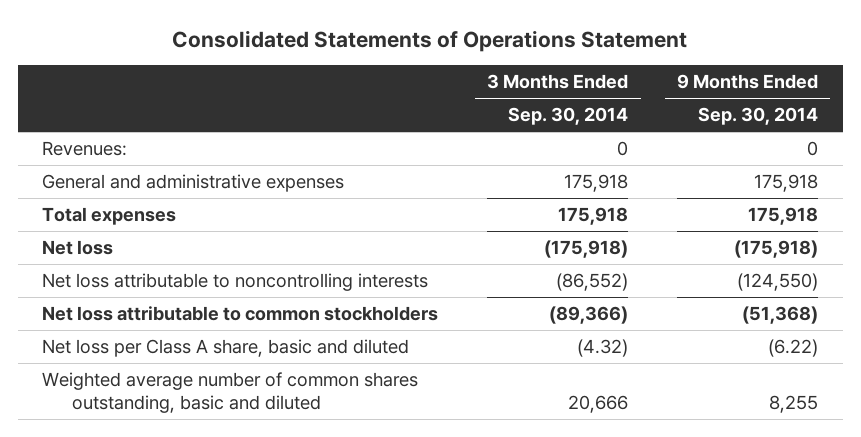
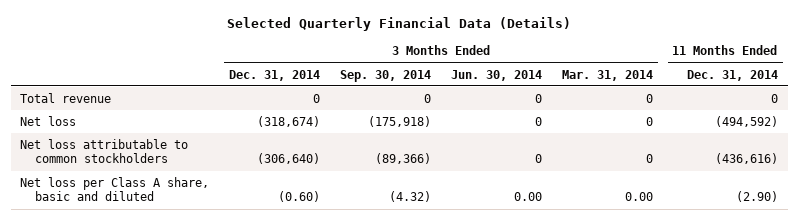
- Consolidated Statements of Operations Statement
+ Selected Quarterly Financial Data (Details)
- | 3 Months Ended Sep. 30, 2014 | 9 Months Ended Sep. 30, 2014
+ | 3 Months Ended Dec. 31, 2014 | 3 Months Ended Sep. 30, 2014 | 3 Months Ended Jun. 30, 2014 | 3 Months Ended Mar. 31, 2014 | 11 Months Ended Dec. 31, 2014
- Revenues: | 0 | 0
- General and administrative expenses | 175,918 | 175,918
- Total expenses | 175,918 | 175,918
+ Total revenue | 0 | 0 | 0 | 0 | 0
- Net loss attributable to noncontrolling interests | (86,552) | (124,550)
- Weighted average number of common shares outstanding, basic and diluted | 20,666 | 8,255

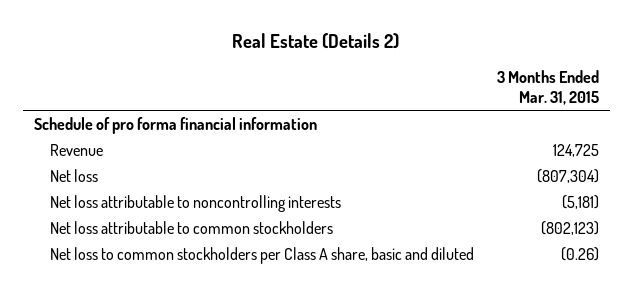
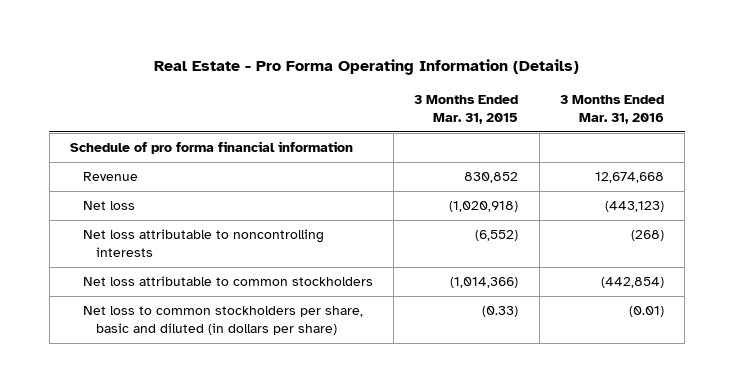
- Real Estate (Details 2)
+ Real Estate - Pro Forma Operating Information (Details)
- | 3 Months Ended Mar. 31, 2015
+ | 3 Months Ended Mar. 31, 2015 | 3 Months Ended Mar. 31, 2016
- Revenue | 124,725
- Net loss | (807,304)
- Net loss attributable to noncontrolling interests | (5,181)
- Net loss attributable to common stockholders | (802,123)
- Net loss to common stockholders per Class A share, basic and diluted | (0.26)
+ Revenue | 830,852 | 12,674,668
+ Net loss | (1,020,918) | (443,123)
+ Net loss attributable to noncontrolling interests | (6,552) | (268)
+ Net loss attributable to common stockholders | (1,014,366) | (442,854)
+ Net loss to common stockholders per share, basic and diluted (in dollars per share) | (0.33) | (0.01)

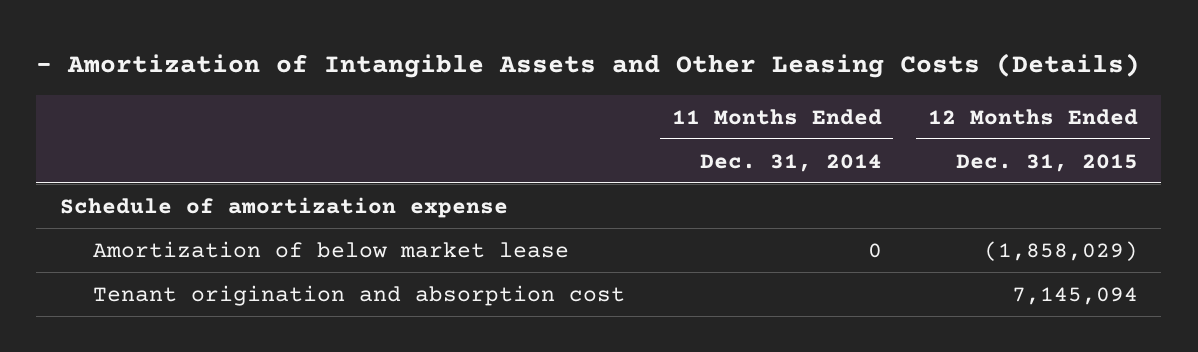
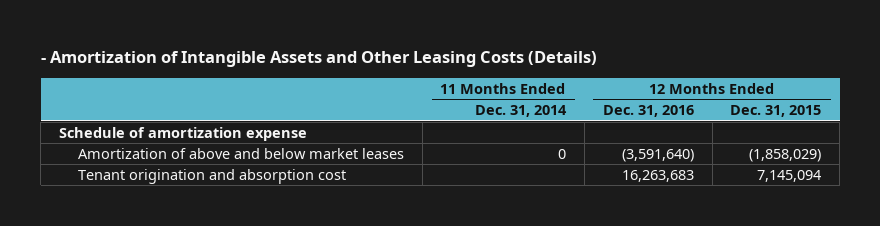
- | 11 Months Ended Dec. 31, 2014 | 12 Months Ended Dec. 31, 2015
+ | 11 Months Ended Dec. 31, 2014 | 12 Months Ended Dec. 31, 2016 | 12 Months Ended Dec. 31, 2015
- Amortization of below market lease | 0 | (1,858,029)
+ Amortization of above and below market leases | 0 | (3,591,640) | (1,858,029)

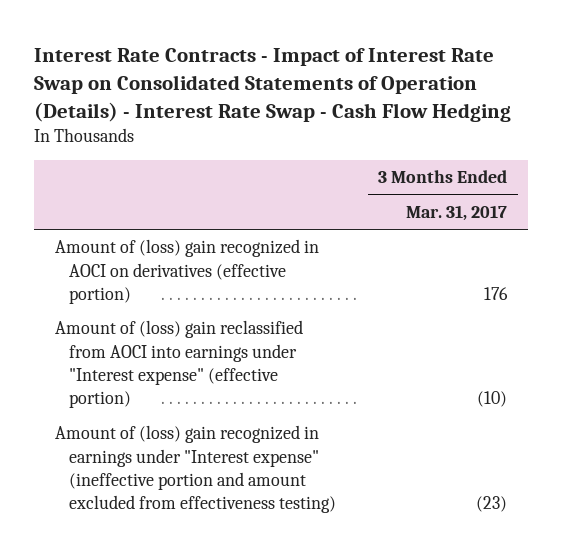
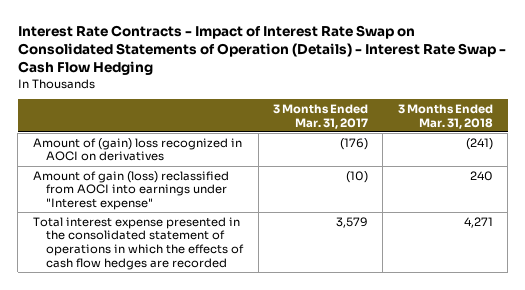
- | 3 Months Ended Mar. 31, 2017
+ | 3 Months Ended Mar. 31, 2017 | 3 Months Ended Mar. 31, 2018
- Amount of (loss) gain recognized in AOCI on derivatives (effective portion) | 176
- Amount of (loss) gain reclassified from AOCI into earnings under "Interest expense" (effective portion) | (10)
- Amount of (loss) gain recognized in earnings under "Interest expense" (ineffective portion and amount excluded from effectiveness testing) | (23)
+ Amount of (gain) loss recognized in AOCI on derivatives | (176) | (241)
+ Amount of gain (loss) reclassified from AOCI into earnings under "Interest expense" | (10) | 240
+ Total interest expense presented in the consolidated statement of operations in which the effects of cash flow hedges are recorded | 3,579 | 4,271

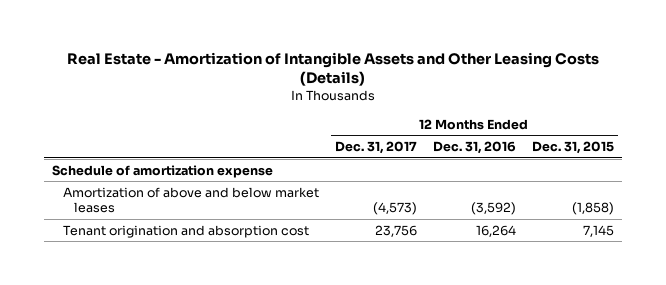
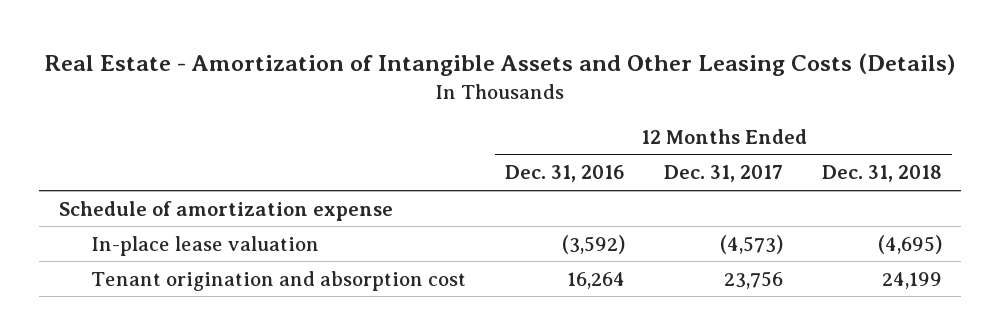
- | 12 Months Ended Dec. 31, 2017 | 12 Months Ended Dec. 31, 2016 | 12 Months Ended Dec. 31, 2015
+ | 12 Months Ended Dec. 31, 2016 | 12 Months Ended Dec. 31, 2017 | 12 Months Ended Dec. 31, 2018
- Amortization of above and below market leases | (4,573) | (3,592) | (1,858)
+ In-place lease valuation | (3,592) | (4,573) | (4,695)

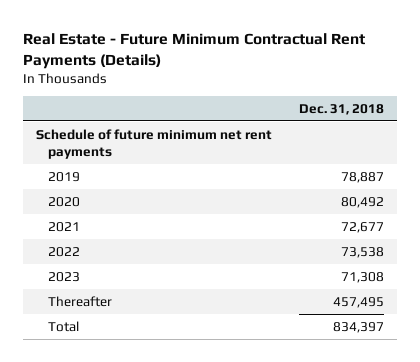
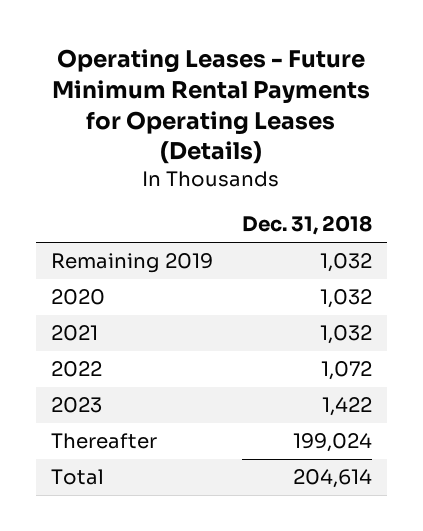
- Real Estate - Future Minimum Contractual Rent Payments (Details)
+ Operating Leases - Future Minimum Rental Payments for Operating Leases (Details)
- Schedule of future minimum net rent payments
- 2019 | 78,887
- 2020 | 80,492
- 2021 | 72,677
- 2022 | 73,538
- 2023 | 71,308
- Thereafter | 457,495
- Total | 834,397
+ Remaining 2019 | 1,032
+ 2020 | 1,032
+ 2021 | 1,032
+ 2022 | 1,072
+ 2023 | 1,422
+ Thereafter | 199,024
+ Total | 204,614

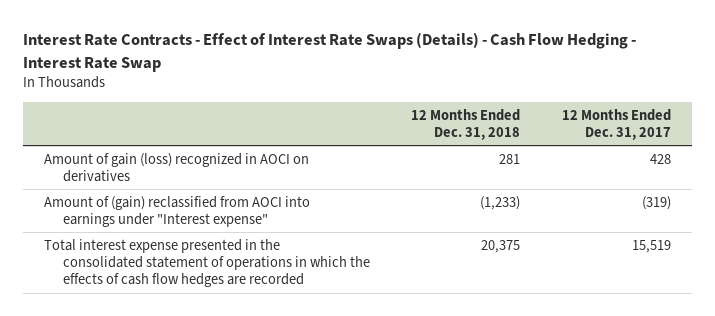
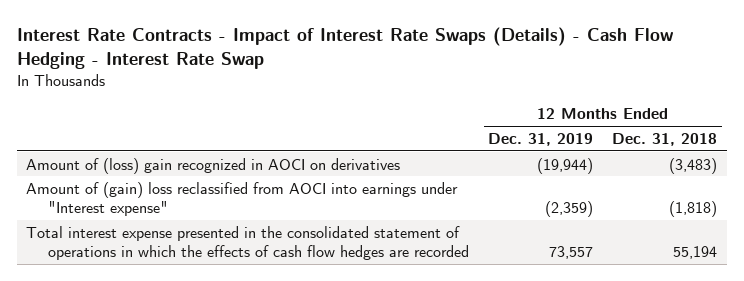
- Interest Rate Contracts - Effect of Interest Rate Swaps (Details) - Cash Flow Hedging - Interest Rate Swap
+ Interest Rate Contracts - Impact of Interest Rate Swaps (Details) - Cash Flow Hedging - Interest Rate Swap
- | 12 Months Ended Dec. 31, 2018 | 12 Months Ended Dec. 31, 2017
+ | 12 Months Ended Dec. 31, 2019 | 12 Months Ended Dec. 31, 2018
- Amount of gain (loss) recognized in AOCI on derivatives | 281 | 428
- Amount of (gain) reclassified from AOCI into earnings under "Interest expense" | (1,233) | (319)
- Total interest expense presented in the consolidated statement of operations in which the effects of cash flow hedges are recorded | 20,375 | 15,519
+ Amount of (loss) gain recognized in AOCI on derivatives | (19,944) | (3,483)
+ Amount of (gain) loss reclassified from AOCI into earnings under "Interest expense" | (2,359) | (1,818)
+ Total interest expense presented in the consolidated statement of operations in which the effects of cash flow hedges are recorded | 73,557 | 55,194

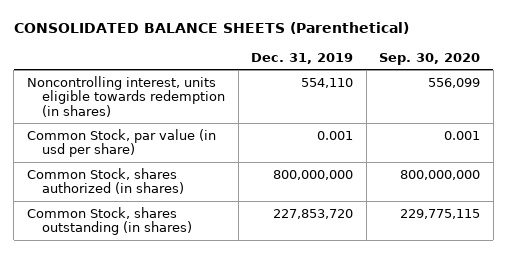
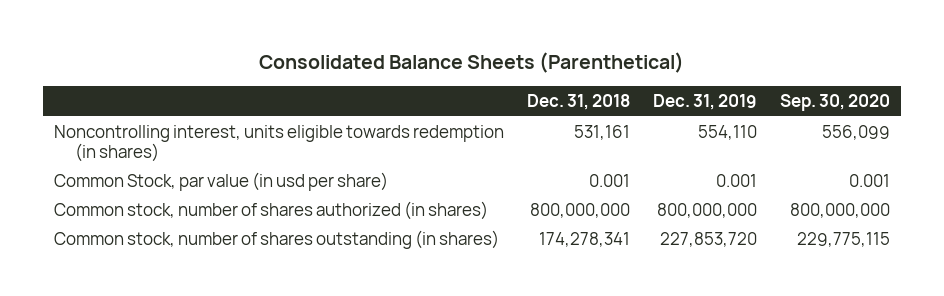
- CONSOLIDATED BALANCE SHEETS (Parenthetical)
+ Consolidated Balance Sheets (Parenthetical)
- | Dec. 31, 2019 | Sep. 30, 2020
+ | Dec. 31, 2018 | Dec. 31, 2019 | Sep. 30, 2020
- Common Stock, shares authorized (in shares) | 800,000,000 | 800,000,000
- Common Stock, shares outstanding (in shares) | 227,853,720 | 229,775,115
+ Common stock, number of shares authorized (in shares) | 800,000,000 | 800,000,000 | 800,000,000
+ Common stock, number of shares outstanding (in shares) | 174,278,341 | 227,853,720 | 229,775,115

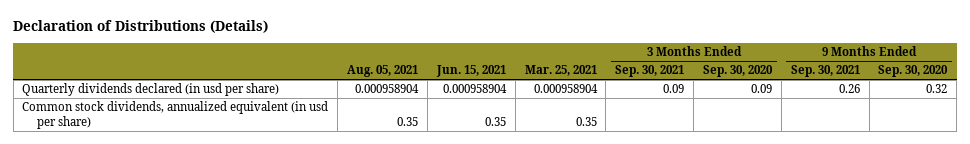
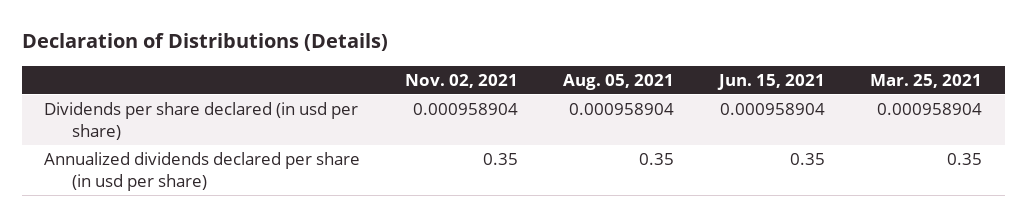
- | Aug. 05, 2021 | Jun. 15, 2021 | Mar. 25, 2021 | 3 Months Ended Sep. 30, 2021 | 3 Months Ended Sep. 30, 2020 | 9 Months Ended Sep. 30, 2021 | 9 Months Ended Sep. 30, 2020
+ | Nov. 02, 2021 | Aug. 05, 2021 | Jun. 15, 2021 | Mar. 25, 2021
- Quarterly dividends declared (in usd per share) | 0.000958904 | 0.000958904 | 0.000958904 | 0.09 | 0.09 | 0.26 | 0.32
- Common stock dividends, annualized equivalent (in usd per share) | 0.35 | 0.35 | 0.35 | | | |
+ Dividends per share declared (in usd per share) | 0.000958904 | 0.000958904 | 0.000958904 | 0.000958904
+ Annualized dividends declared per share (in usd per share) | 0.35 | 0.35 | 0.35 | 0.35

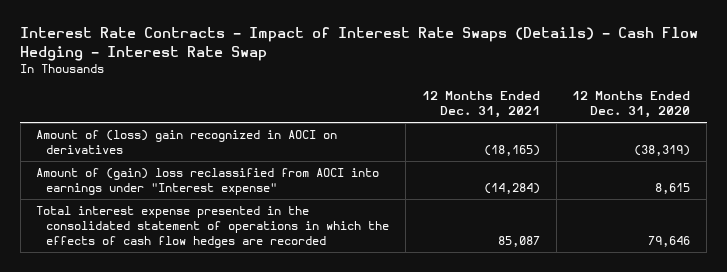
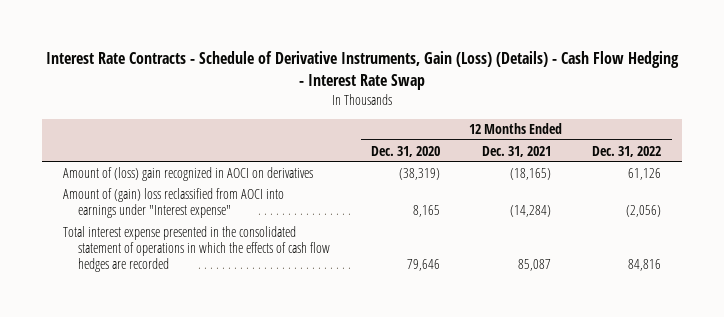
- Interest Rate Contracts - Impact of Interest Rate Swaps (Details) - Cash Flow Hedging - Interest Rate Swap
+ Interest Rate Contracts - Schedule of Derivative Instruments, Gain (Loss) (Details) - Cash Flow Hedging - Interest Rate Swap
- | 12 Months Ended Dec. 31, 2021 | 12 Months Ended Dec. 31, 2020
+ | 12 Months Ended Dec. 31, 2020 | 12 Months Ended Dec. 31, 2021 | 12 Months Ended Dec. 31, 2022
- Amount of (gain) loss reclassified from AOCI into earnings under "Interest expense" | (14,284) | 8,615
+ Amount of (gain) loss reclassified from AOCI into earnings under "Interest expense" | 8,165 | (14,284) | (2,056)

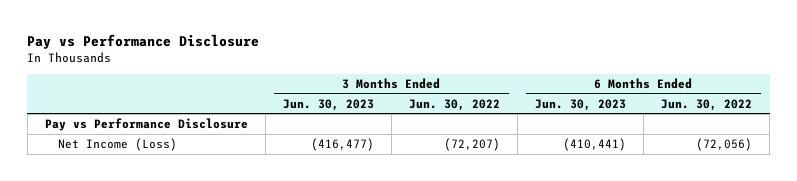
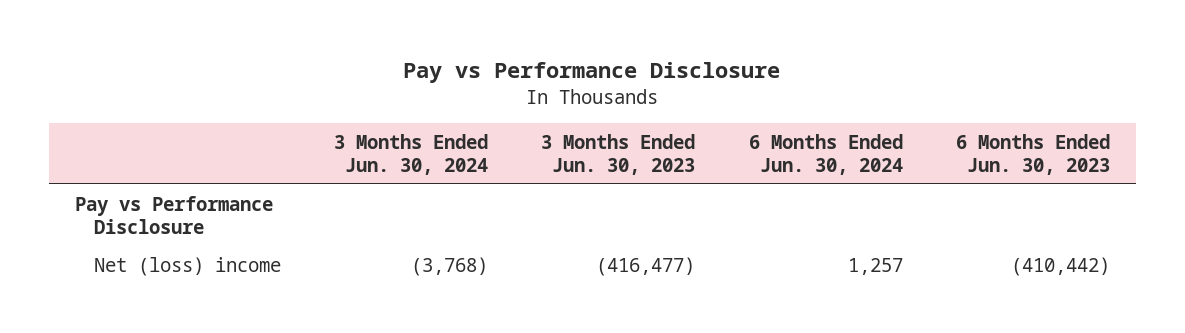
- | 3 Months Ended Jun. 30, 2023 | 3 Months Ended Jun. 30, 2022 | 6 Months Ended Jun. 30, 2023 | 6 Months Ended Jun. 30, 2022
+ | 3 Months Ended Jun. 30, 2024 | 3 Months Ended Jun. 30, 2023 | 6 Months Ended Jun. 30, 2024 | 6 Months Ended Jun. 30, 2023
- Net Income (Loss) | (416,477) | (72,207) | (410,441) | (72,056)
+ Net (loss) income | (3,768) | (416,477) | 1,257 | (410,442)

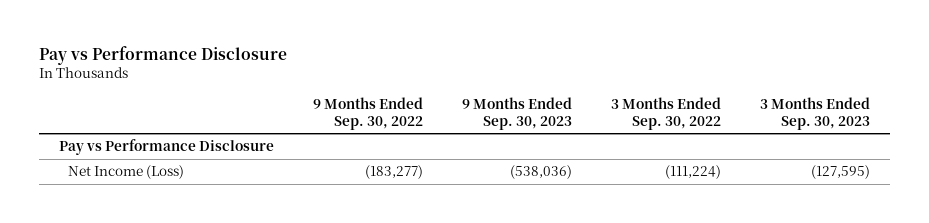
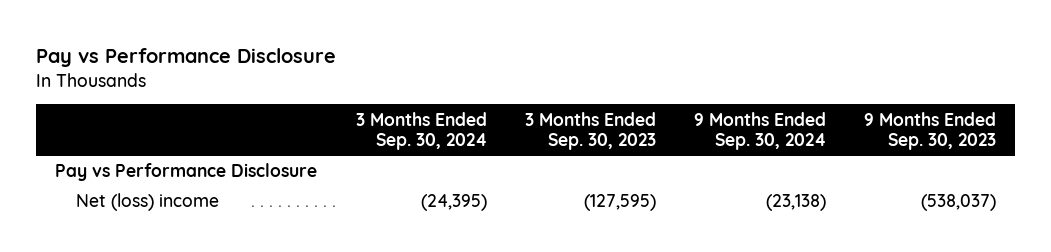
- | 9 Months Ended Sep. 30, 2022 | 9 Months Ended Sep. 30, 2023 | 3 Months Ended Sep. 30, 2022 | 3 Months Ended Sep. 30, 2023
+ | 3 Months Ended Sep. 30, 2024 | 3 Months Ended Sep. 30, 2023 | 9 Months Ended Sep. 30, 2024 | 9 Months Ended Sep. 30, 2023
- Net Income (Loss) | (183,277) | (538,036) | (111,224) | (127,595)
+ Net (loss) income | (24,395) | (127,595) | (23,138) | (538,037)

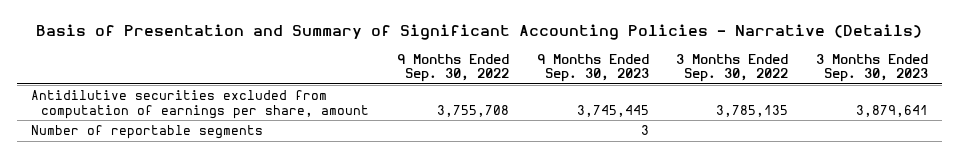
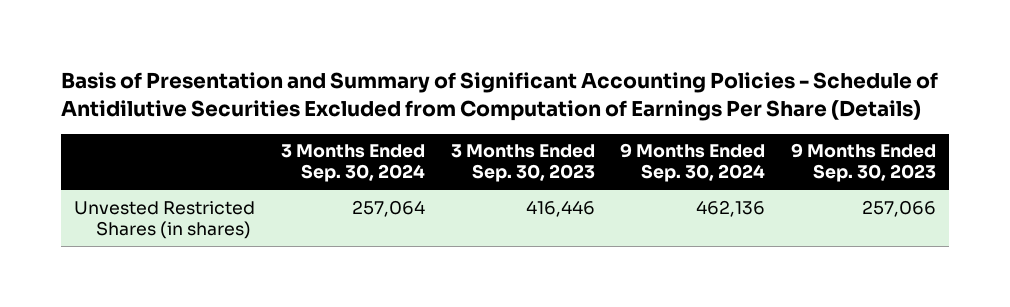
- Basis of Presentation and Summary of Significant Accounting Policies - Narrative (Details)
+ Basis of Presentation and Summary of Significant Accounting Policies - Schedule of Antidilutive Securities Excluded from Computation of Earnings Per Share (Details)
- | 9 Months Ended Sep. 30, 2022 | 9 Months Ended Sep. 30, 2023 | 3 Months Ended Sep. 30, 2022 | 3 Months Ended Sep. 30, 2023
+ | 3 Months Ended Sep. 30, 2024 | 3 Months Ended Sep. 30, 2023 | 9 Months Ended Sep. 30, 2024 | 9 Months Ended Sep. 30, 2023
- Antidilutive securities excluded from computation of earnings per share, amount | 3,755,708 | 3,745,445 | 3,785,135 | 3,879,641
- Number of reportable segments | | 3 | |
+ Unvested Restricted Shares (in shares) | 257,064 | 416,446 | 462,136 | 257,066

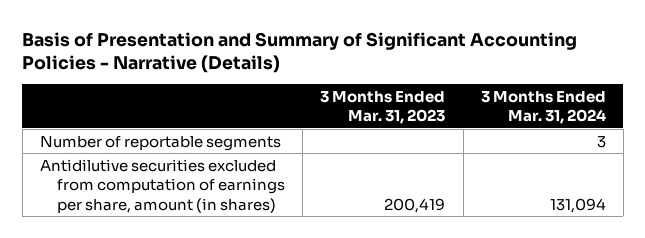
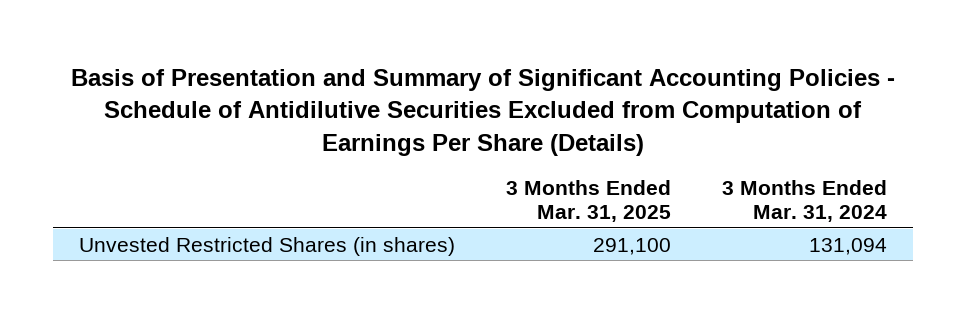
- Basis of Presentation and Summary of Significant Accounting Policies - Narrative (Details)
+ Basis of Presentation and Summary of Significant Accounting Policies - Schedule of Antidilutive Securities Excluded from Computation of Earnings Per Share (Details)
- | 3 Months Ended Mar. 31, 2023 | 3 Months Ended Mar. 31, 2024
+ | 3 Months Ended Mar. 31, 2025 | 3 Months Ended Mar. 31, 2024
- Number of reportable segments | | 3
- Antidilutive securities excluded from computation of earnings per share, amount (in shares) | 200,419 | 131,094
+ Unvested Restricted Shares (in shares) | 291,100 | 131,094

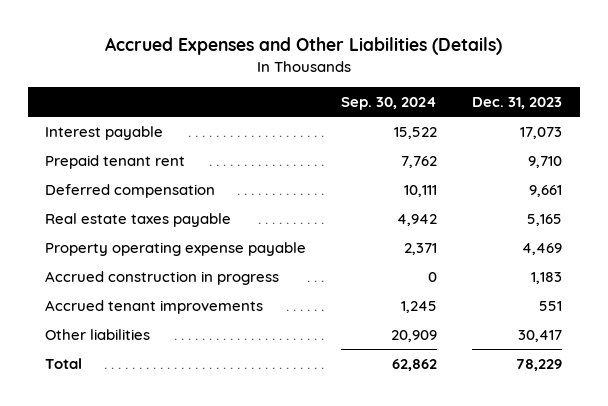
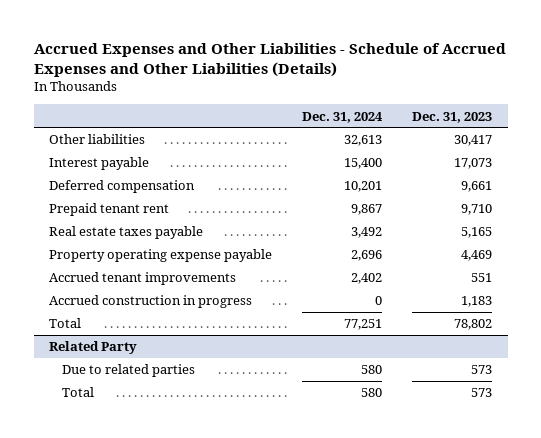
- Accrued Expenses and Other Liabilities (Details)
+ Accrued Expenses and Other Liabilities - Schedule of Accrued Expenses and Other Liabilities (Details)
- | Sep. 30, 2024 | Dec. 31, 2023
+ | Dec. 31, 2024 | Dec. 31, 2023
moved up: Other liabilities | 32,613 | 30,417
moved down: Prepaid tenant rent | 9,867 | 9,710
- Total | 62,862 | 78,229
moved down: Accrued construction in progress | 0 | 1,183
+ Total | 77,251 | 78,802
+ Related Party
+ Due to related parties | 580 | 573
+ Total | 580 | 573

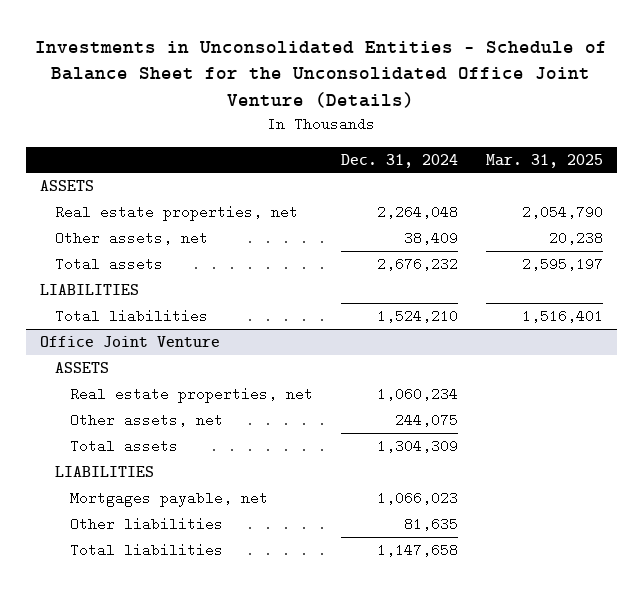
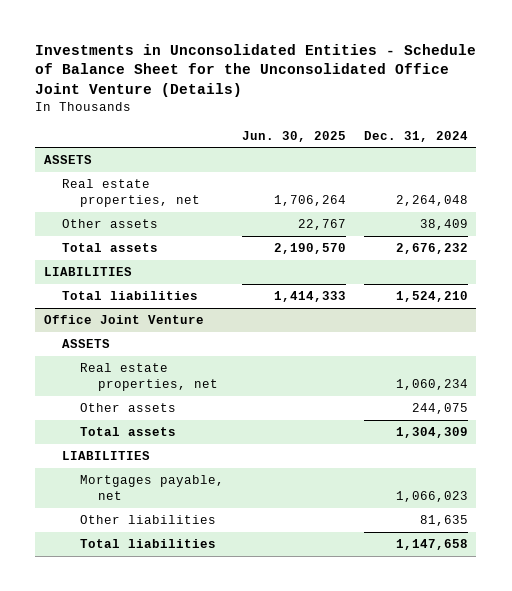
- | Dec. 31, 2024 | Mar. 31, 2025
+ | Jun. 30, 2025 | Dec. 31, 2024
- Other assets, net | 38,409 | 20,238
+ Other assets | 22,767 | 38,409
@ Office Joint Venture
- Other assets, net | 244,075 |
+ Other assets | | 244,075

